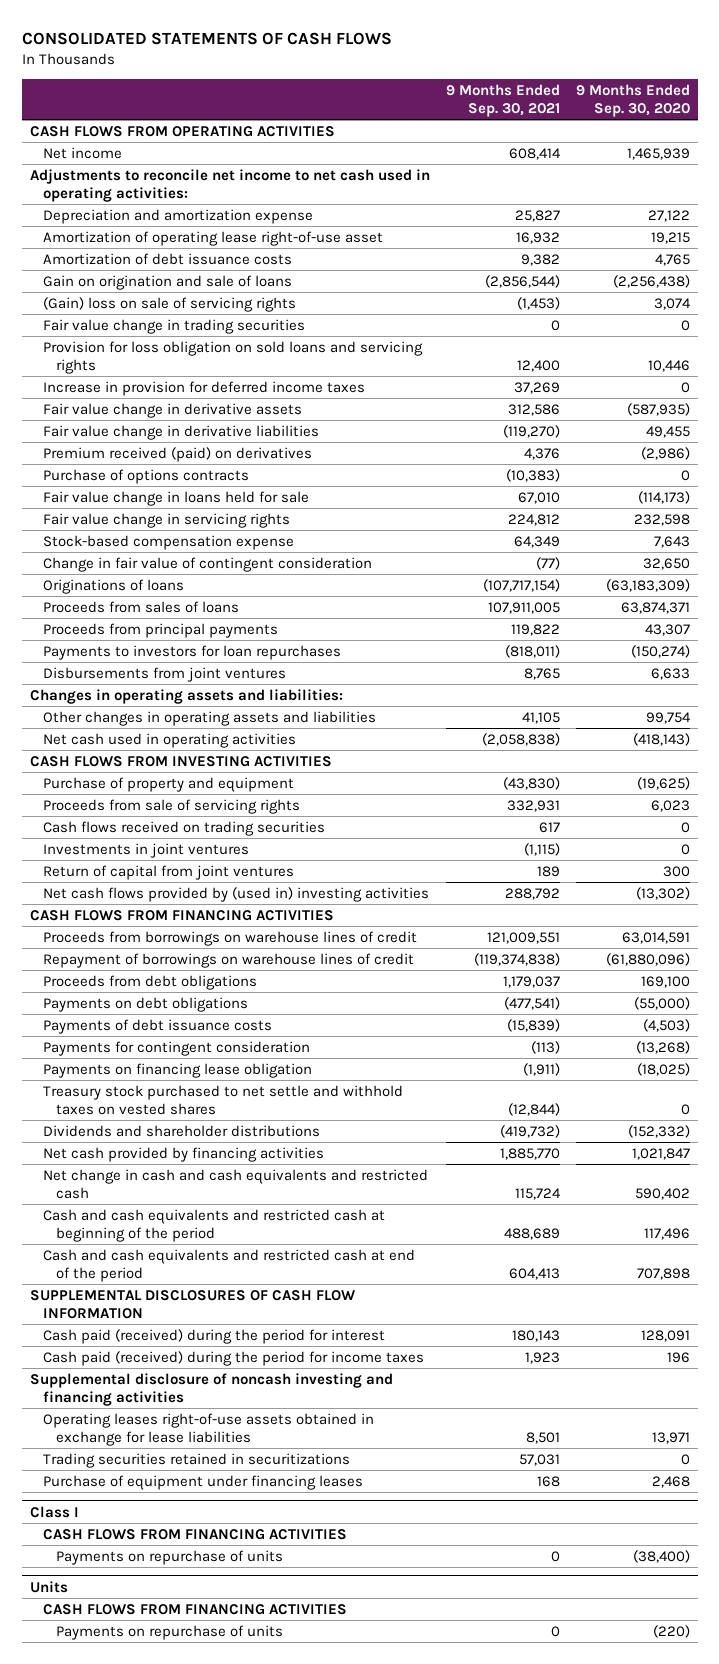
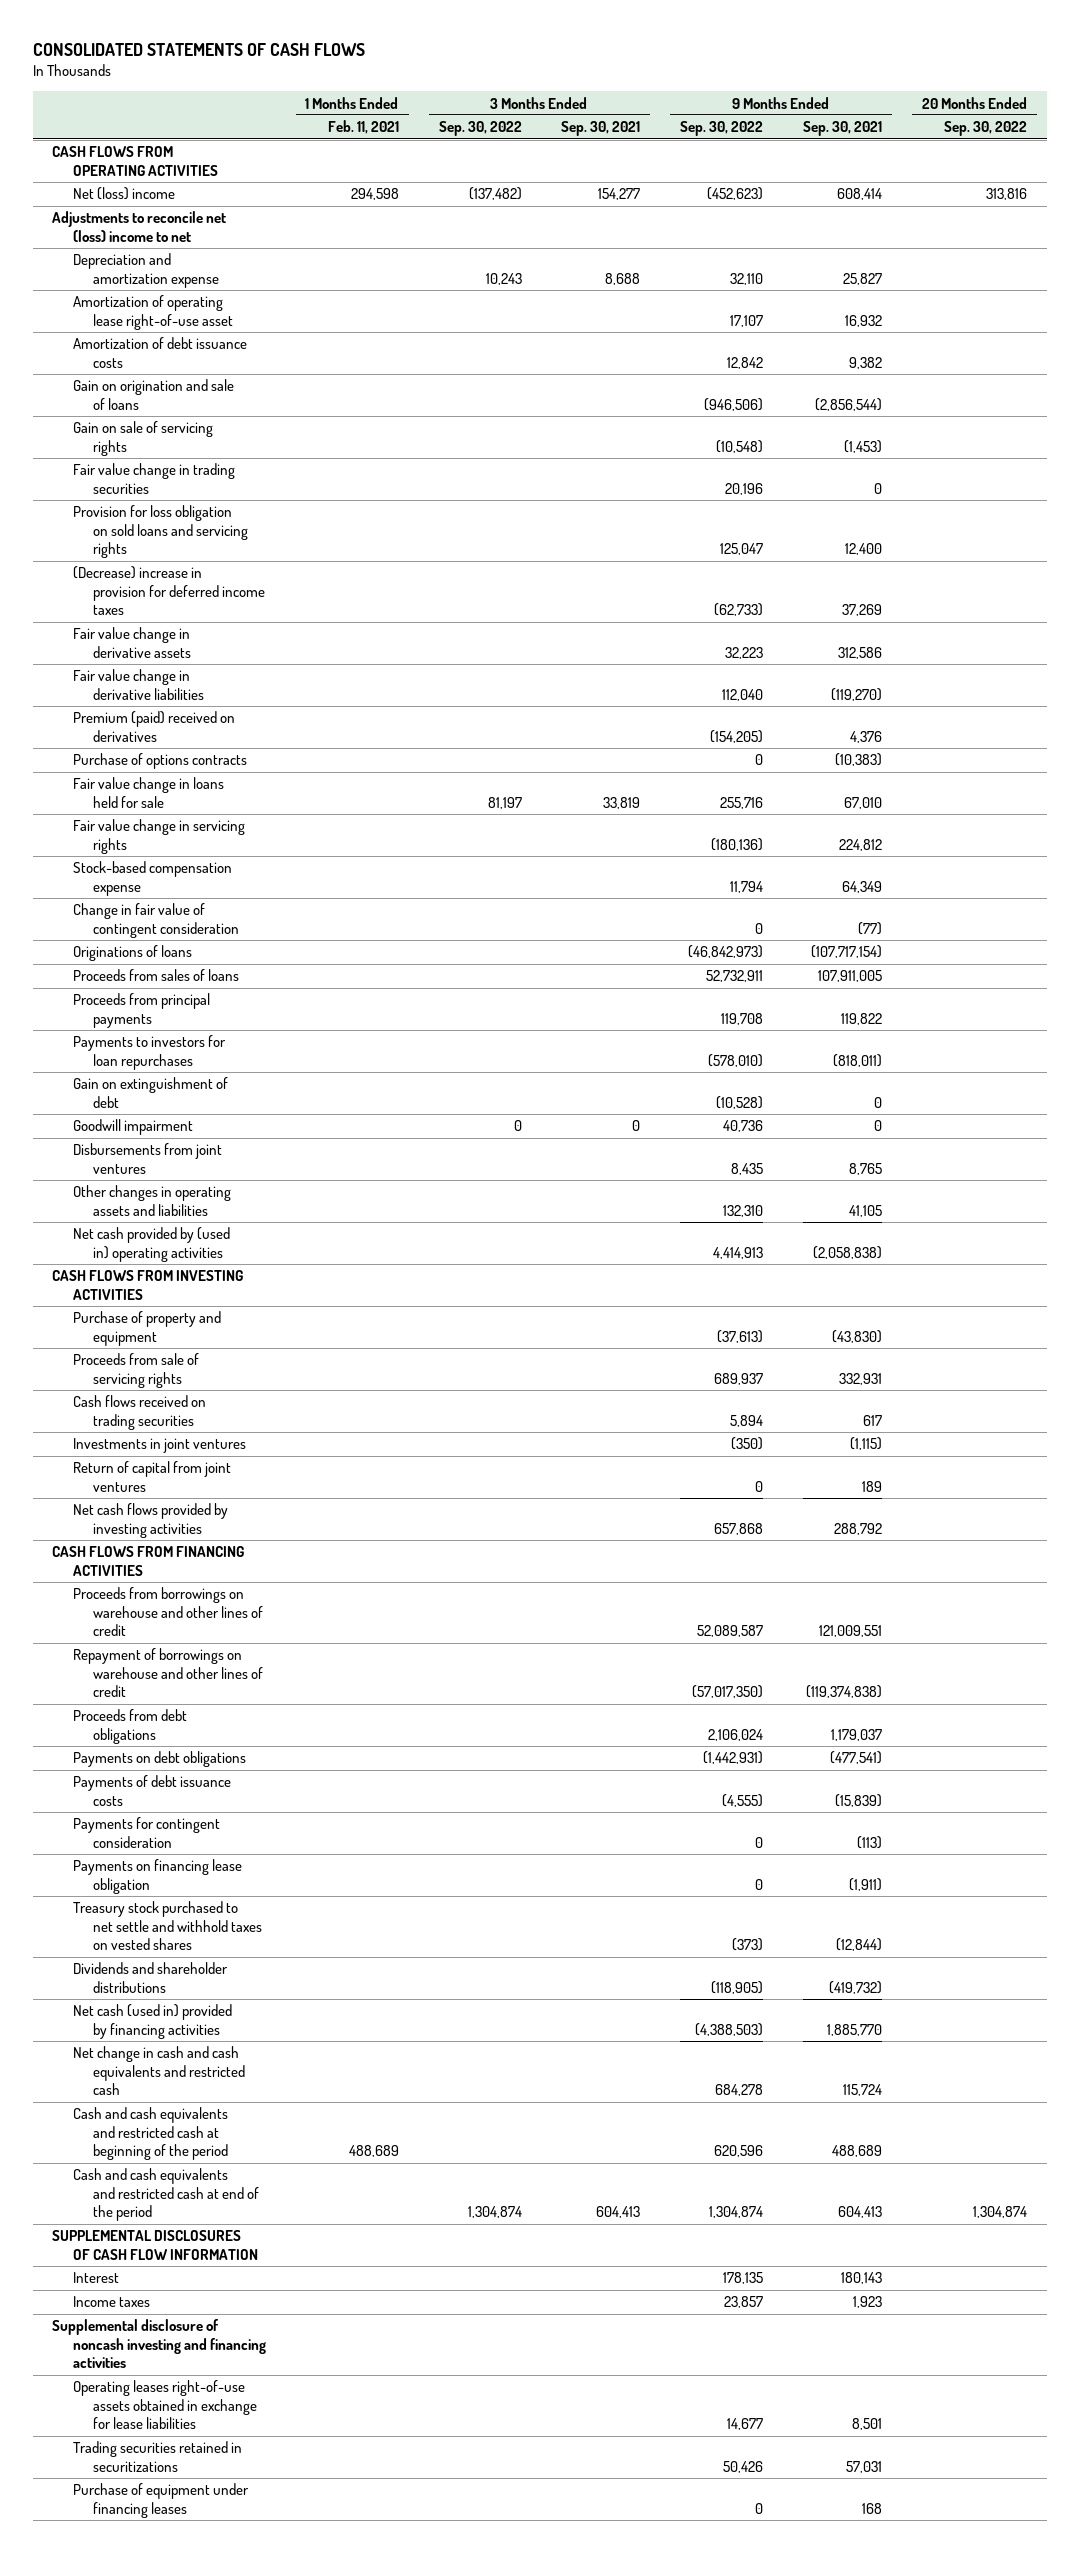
- | 9 Months Ended Sep. 30, 2021 | 9 Months Ended Sep. 30, 2020
+ | 1 Months Ended Feb. 11, 2021 | 3 Months Ended Sep. 30, 2022 | 3 Months Ended Sep. 30, 2021 | 9 Months Ended Sep. 30, 2022 | 9 Months Ended Sep. 30, 2021 | 20 Months Ended Sep. 30, 2022
- Net income | 608,414 | 1,465,939
- Adjustments to reconcile net income to net cash used in operating activities:
+ Net (loss) income | 294,598 | (137,482) | 154,277 | (452,623) | 608,414 | 313,816
+ Adjustments to reconcile net (loss) income to net
- (Gain) loss on sale of servicing rights | (1,453) | 3,074
+ Gain on sale of servicing rights | | | | (10,548) | (1,453) |
- Increase in provision for deferred income taxes | 37,269 | 0
+ (Decrease) increase in provision for deferred income taxes | | | | (62,733) | 37,269 |
- Premium received (paid) on derivatives | 4,376 | (2,986)
+ Premium (paid) received on derivatives | | | | (154,205) | 4,376 |
+ Gain on extinguishment of debt | | | | (10,528) | 0 |
+ Goodwill impairment | | 0 | 0 | 40,736 | 0 |
- Changes in operating assets and liabilities:
- Net cash used in operating activities | (2,058,838) | (418,143)
+ Net cash provided by (used in) operating activities | | | | 4,414,913 | (2,058,838) |
- Net cash flows provided by (used in) investing activities | 288,792 | (13,302)
+ Net cash flows provided by investing activities | | | | 657,868 | 288,792 |
- Proceeds from borrowings on warehouse lines of credit | 121,009,551 | 63,014,591
- Repayment of borrowings on warehouse lines of credit | (119,374,838) | (61,880,096)
+ Proceeds from borrowings on warehouse and other lines of credit | | | | 52,089,587 | 121,009,551 |
+ Repayment of borrowings on warehouse and other lines of credit | | | | (57,017,350) | (119,374,838) |
- Net cash provided by financing activities | 1,885,770 | 1,021,847
+ Net cash (used in) provided by financing activities | | | | (4,388,503) | 1,885,770 |
- Cash paid (received) during the period for interest | 180,143 | 128,091
- Cash paid (received) during the period for income taxes | 1,923 | 196
+ Interest | | | | 178,135 | 180,143 |
+ Income taxes | | | | 23,857 | 1,923 |
- Class I
- CASH FLOWS FROM FINANCING ACTIVITIES
- Payments on repurchase of units | 0 | (38,400)
- Units
- CASH FLOWS FROM FINANCING ACTIVITIES
- Payments on repurchase of units | 0 | (220)

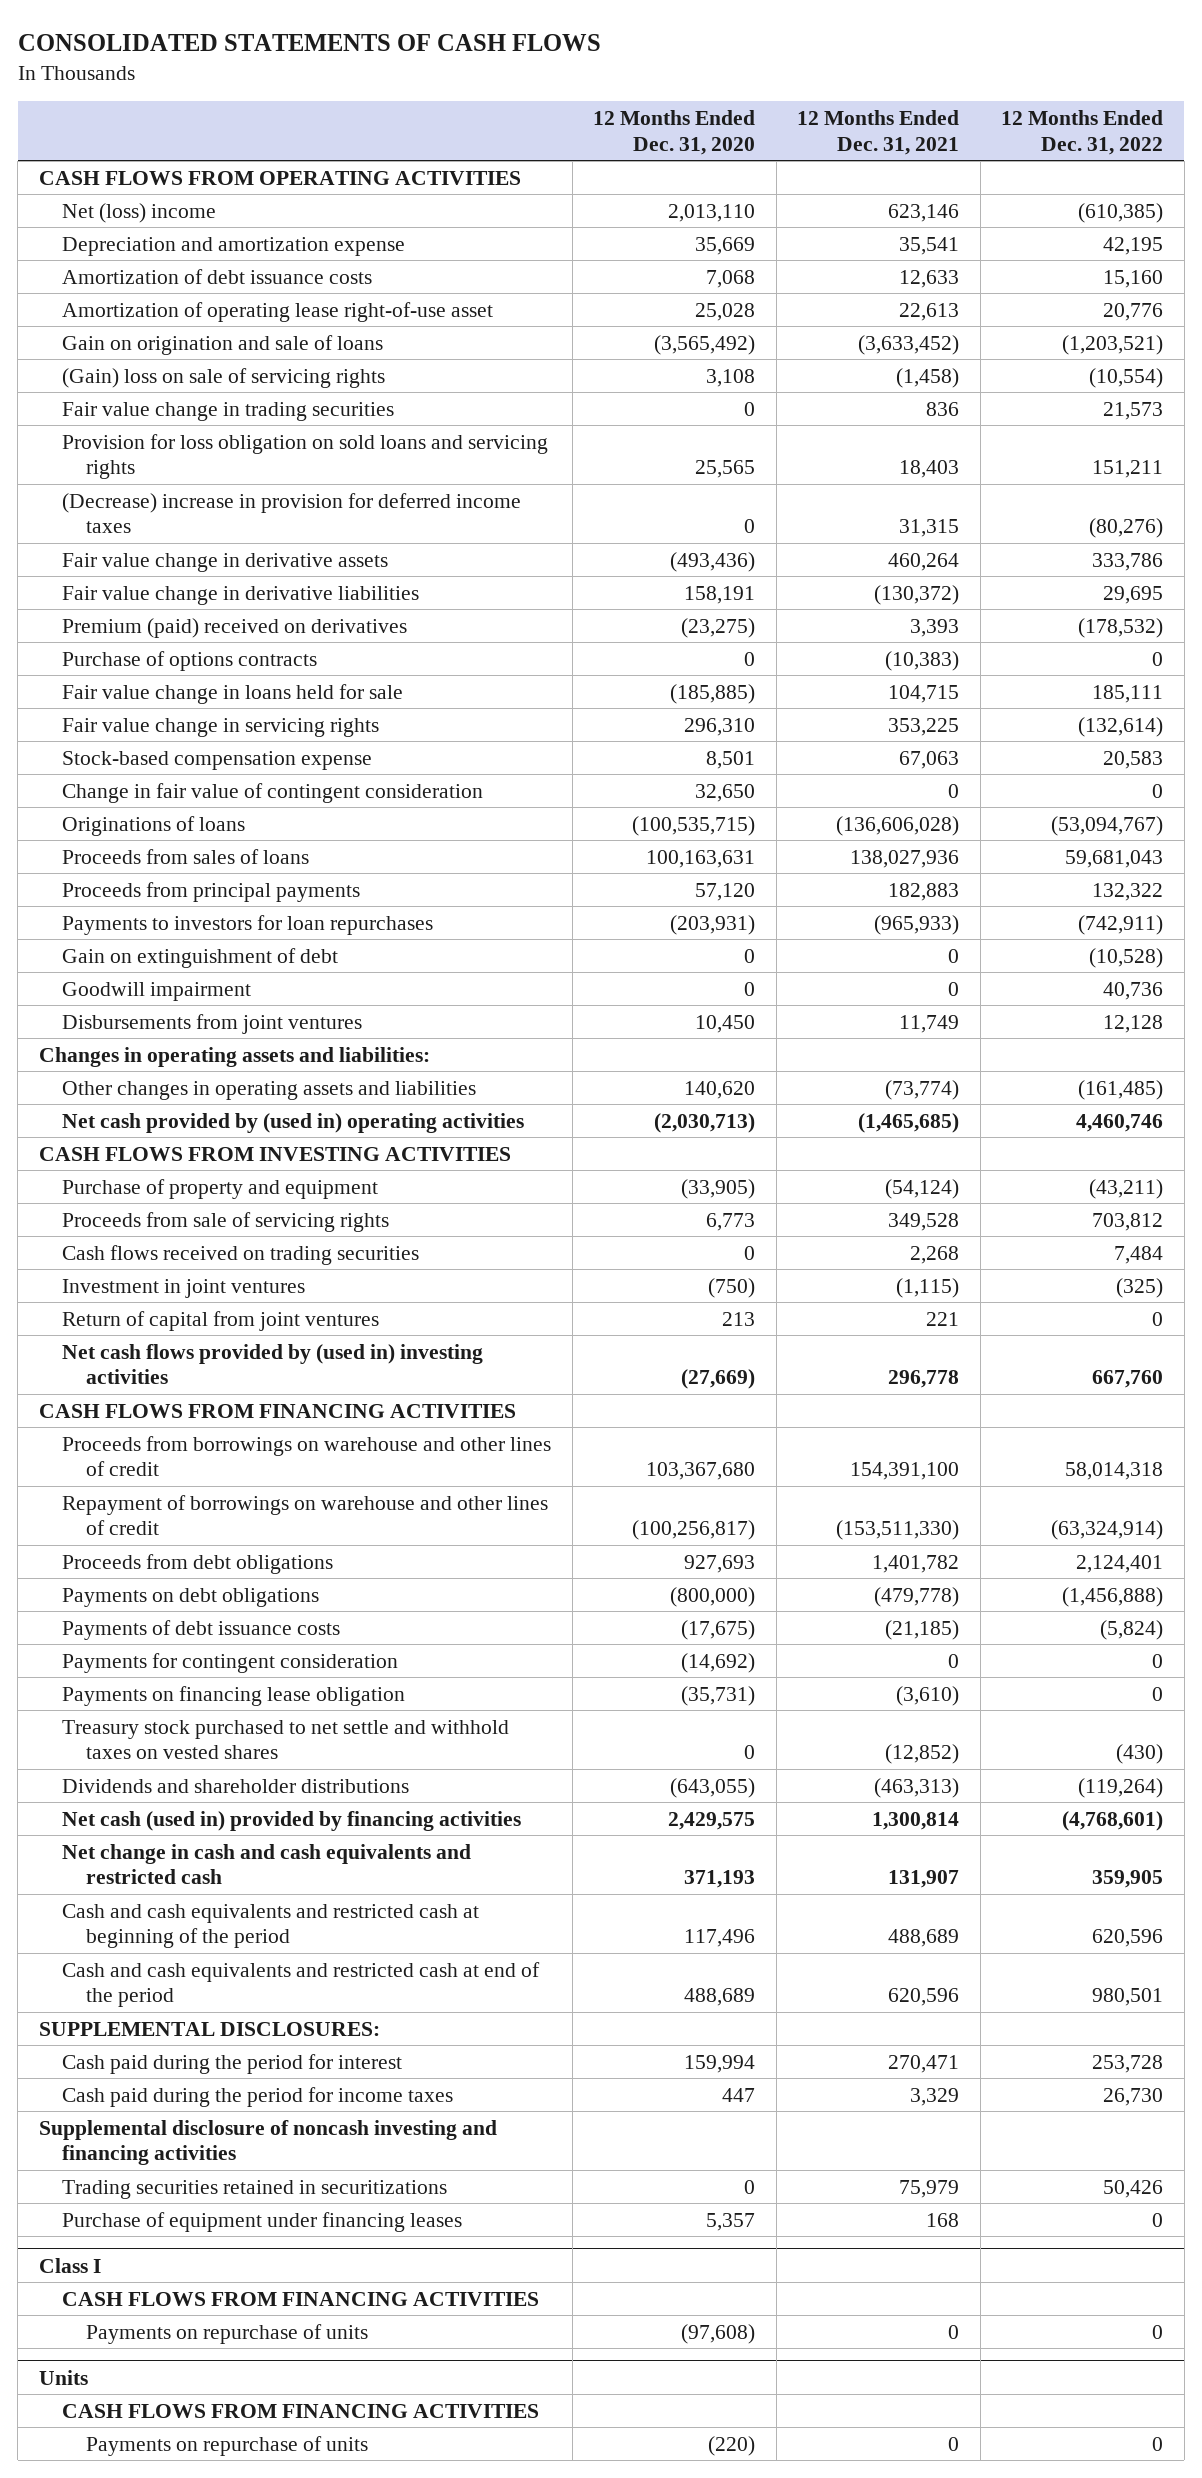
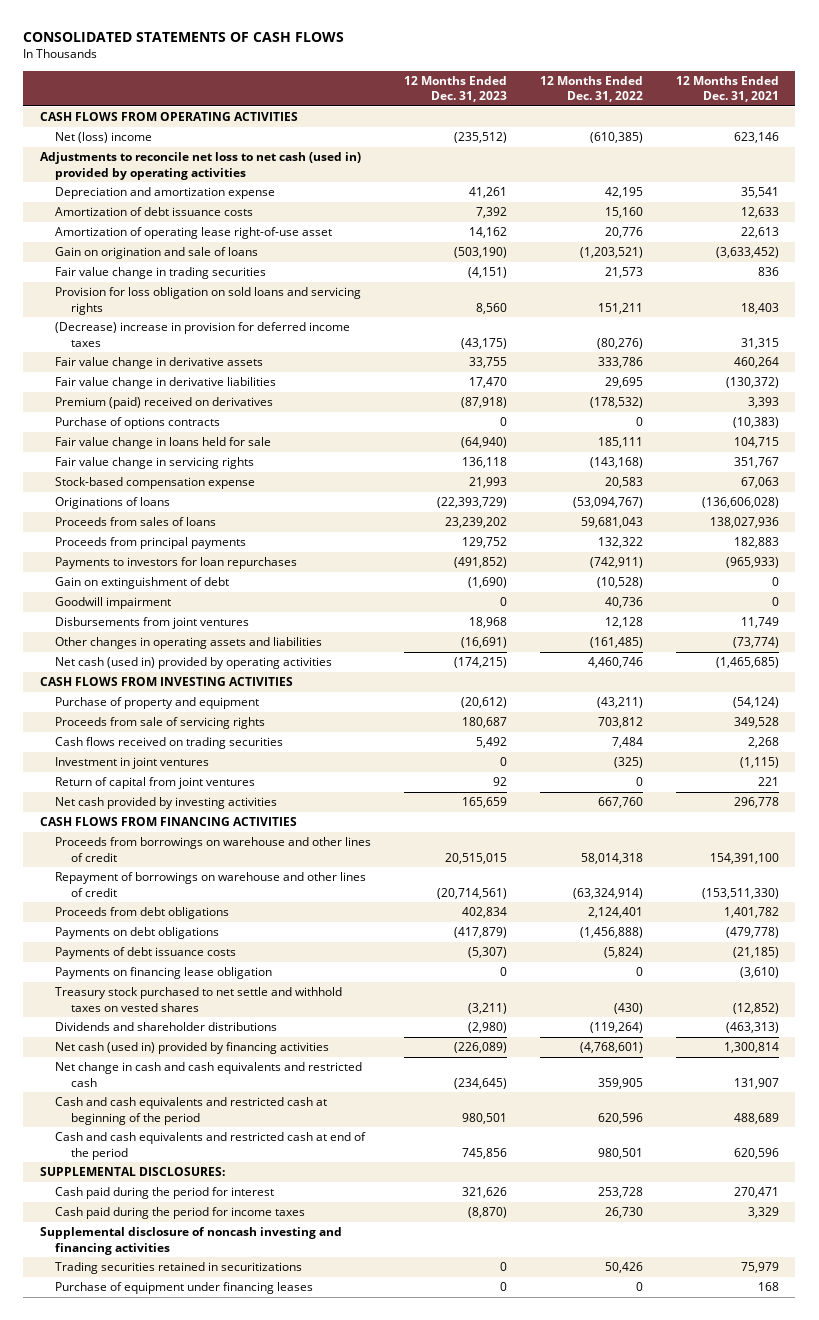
- | 12 Months Ended Dec. 31, 2020 | 12 Months Ended Dec. 31, 2021 | 12 Months Ended Dec. 31, 2022
+ | 12 Months Ended Dec. 31, 2023 | 12 Months Ended Dec. 31, 2022 | 12 Months Ended Dec. 31, 2021
+ Adjustments to reconcile net loss to net cash (used in) provided by operating activities
- (Gain) loss on sale of servicing rights | 3,108 | (1,458) | (10,554)
- Fair value change in servicing rights | 296,310 | 353,225 | (132,614)
+ Fair value change in servicing rights | 136,118 | (143,168) | 351,767
- Change in fair value of contingent consideration | 32,650 | 0 | 0
- Changes in operating assets and liabilities:
- Net cash provided by (used in) operating activities | (2,030,713) | (1,465,685) | 4,460,746
+ Net cash (used in) provided by operating activities | (174,215) | 4,460,746 | (1,465,685)
- Net cash flows provided by (used in) investing activities | (27,669) | 296,778 | 667,760
+ Net cash provided by investing activities | 165,659 | 667,760 | 296,778
- Payments for contingent consideration | (14,692) | 0 | 0
- Class I
- CASH FLOWS FROM FINANCING ACTIVITIES
- Payments on repurchase of units | (97,608) | 0 | 0
- Units
- CASH FLOWS FROM FINANCING ACTIVITIES
- Payments on repurchase of units | (220) | 0 | 0

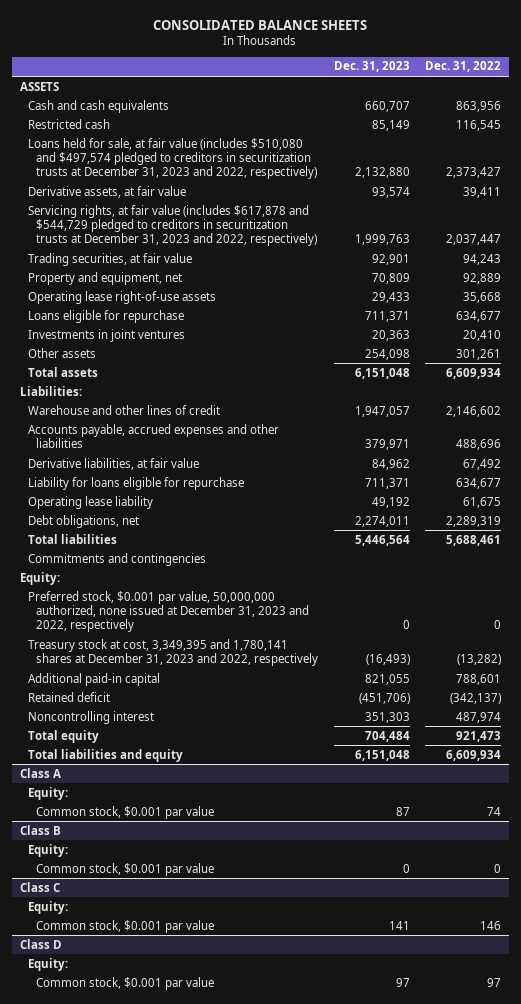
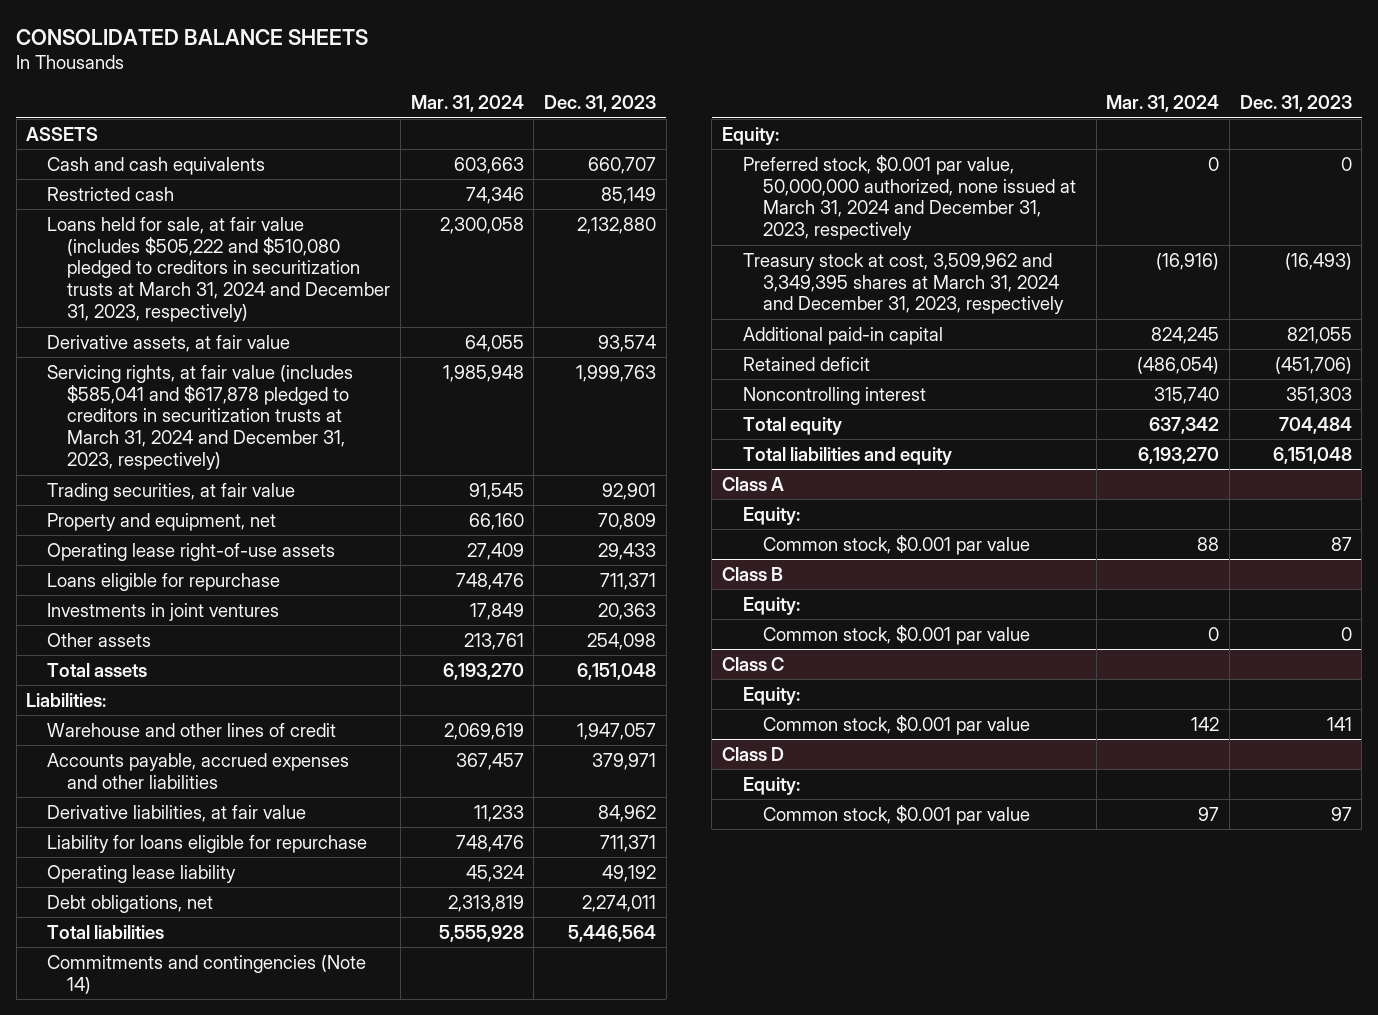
- | Dec. 31, 2023 | Dec. 31, 2022
+ | Mar. 31, 2024 | Dec. 31, 2023
- Loans held for sale, at fair value (includes $510,080 and $497,574 pledged to creditors in securitization trusts at December 31, 2023 and 2022, respectively) | 2,132,880 | 2,373,427
+ Loans held for sale, at fair value (includes $505,222 and $510,080 pledged to creditors in securitization trusts at March 31, 2024 and December 31, 2023, respectively) | 2,300,058 | 2,132,880
- Servicing rights, at fair value (includes $617,878 and $544,729 pledged to creditors in securitization trusts at December 31, 2023 and 2022, respectively) | 1,999,763 | 2,037,447
+ Servicing rights, at fair value (includes $585,041 and $617,878 pledged to creditors in securitization trusts at March 31, 2024 and December 31, 2023, respectively) | 1,985,948 | 1,999,763
- Commitments and contingencies
+ Commitments and contingencies (Note 14)
- Preferred stock, $0.001 par value, 50,000,000 authorized, none issued at December 31, 2023 and 2022, respectively | 0 | 0
- Treasury stock at cost, 3,349,395 and 1,780,141 shares at December 31, 2023 and 2022, respectively | (16,493) | (13,282)
+ Preferred stock, $0.001 par value, 50,000,000 authorized, none issued at March 31, 2024 and December 31, 2023, respectively | 0 | 0
+ Treasury stock at cost, 3,509,962 and 3,349,395 shares at March 31, 2024 and December 31, 2023, respectively | (16,916) | (16,493)

